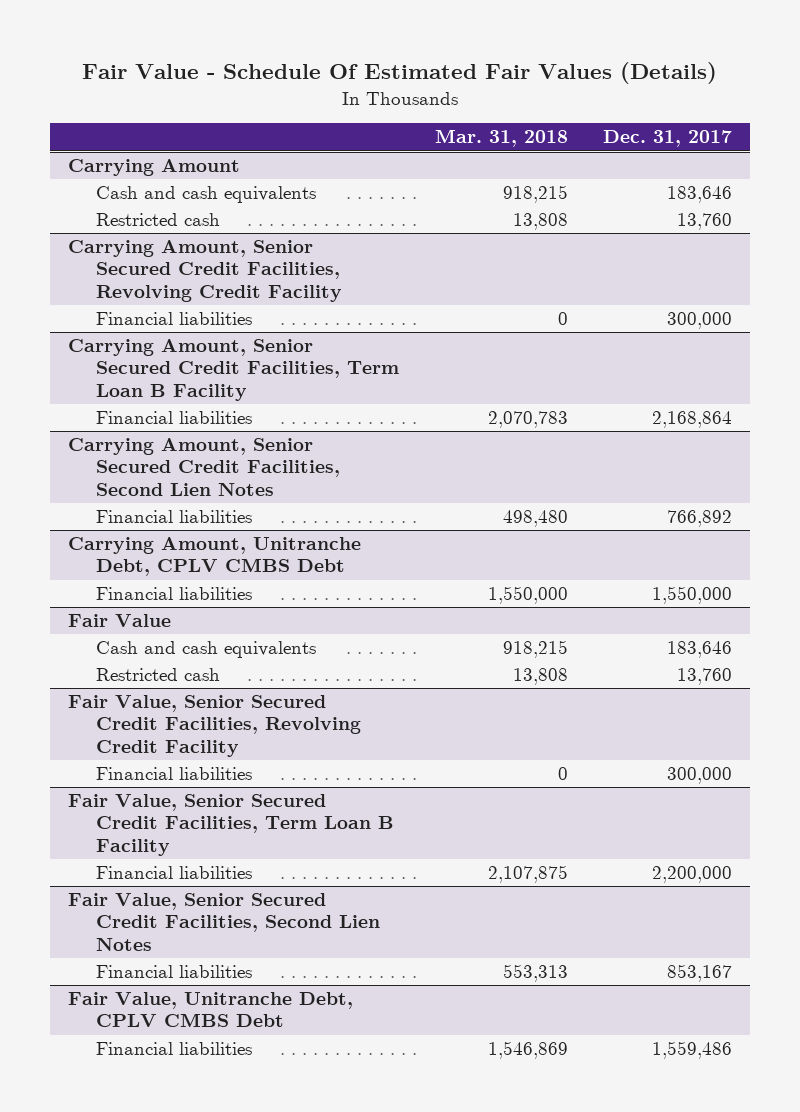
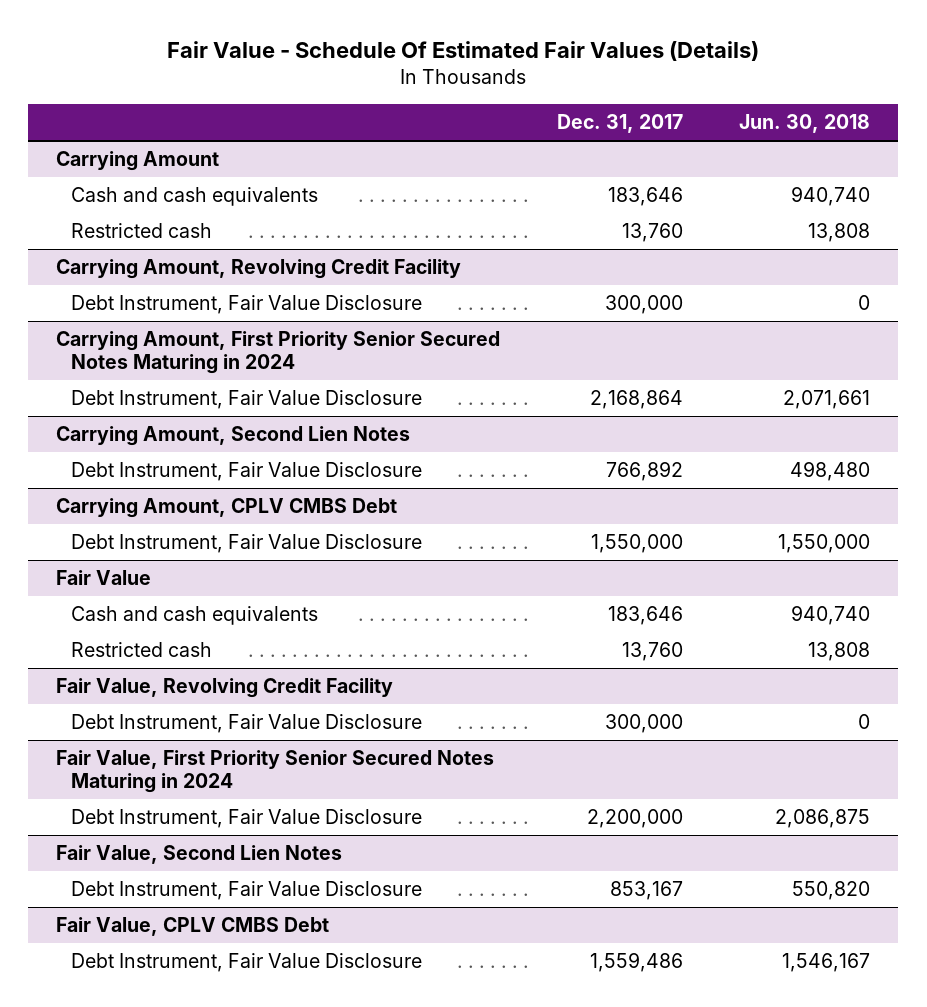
- | Mar. 31, 2018 | Dec. 31, 2017
+ | Dec. 31, 2017 | Jun. 30, 2018
- Carrying Amount, Senior Secured Credit Facilities, Revolving Credit Facility
- Financial liabilities | 0 | 300,000
- Carrying Amount, Senior Secured Credit Facilities, Term Loan B Facility
- Financial liabilities | 2,070,783 | 2,168,864
- Carrying Amount, Senior Secured Credit Facilities, Second Lien Notes
- Financial liabilities | 498,480 | 766,892
- Carrying Amount, Unitranche Debt, CPLV CMBS Debt
- Financial liabilities | 1,550,000 | 1,550,000
+ Carrying Amount, Revolving Credit Facility
+ Debt Instrument, Fair Value Disclosure | 300,000 | 0
+ Carrying Amount, First Priority Senior Secured Notes Maturing in 2024
+ Debt Instrument, Fair Value Disclosure | 2,168,864 | 2,071,661
+ Carrying Amount, Second Lien Notes
+ Debt Instrument, Fair Value Disclosure | 766,892 | 498,480
+ Carrying Amount, CPLV CMBS Debt
+ Debt Instrument, Fair Value Disclosure | 1,550,000 | 1,550,000
- Fair Value, Senior Secured Credit Facilities, Revolving Credit Facility
- Financial liabilities | 0 | 300,000
- Fair Value, Senior Secured Credit Facilities, Term Loan B Facility
- Financial liabilities | 2,107,875 | 2,200,000
- Fair Value, Senior Secured Credit Facilities, Second Lien Notes
- Financial liabilities | 553,313 | 853,167
- Fair Value, Unitranche Debt, CPLV CMBS Debt
- Financial liabilities | 1,546,869 | 1,559,486
+ Fair Value, Revolving Credit Facility
+ Debt Instrument, Fair Value Disclosure | 300,000 | 0
+ Fair Value, First Priority Senior Secured Notes Maturing in 2024
+ Debt Instrument, Fair Value Disclosure | 2,200,000 | 2,086,875
+ Fair Value, Second Lien Notes
+ Debt Instrument, Fair Value Disclosure | 853,167 | 550,820
+ Fair Value, CPLV CMBS Debt
+ Debt Instrument, Fair Value Disclosure | 1,559,486 | 1,546,167

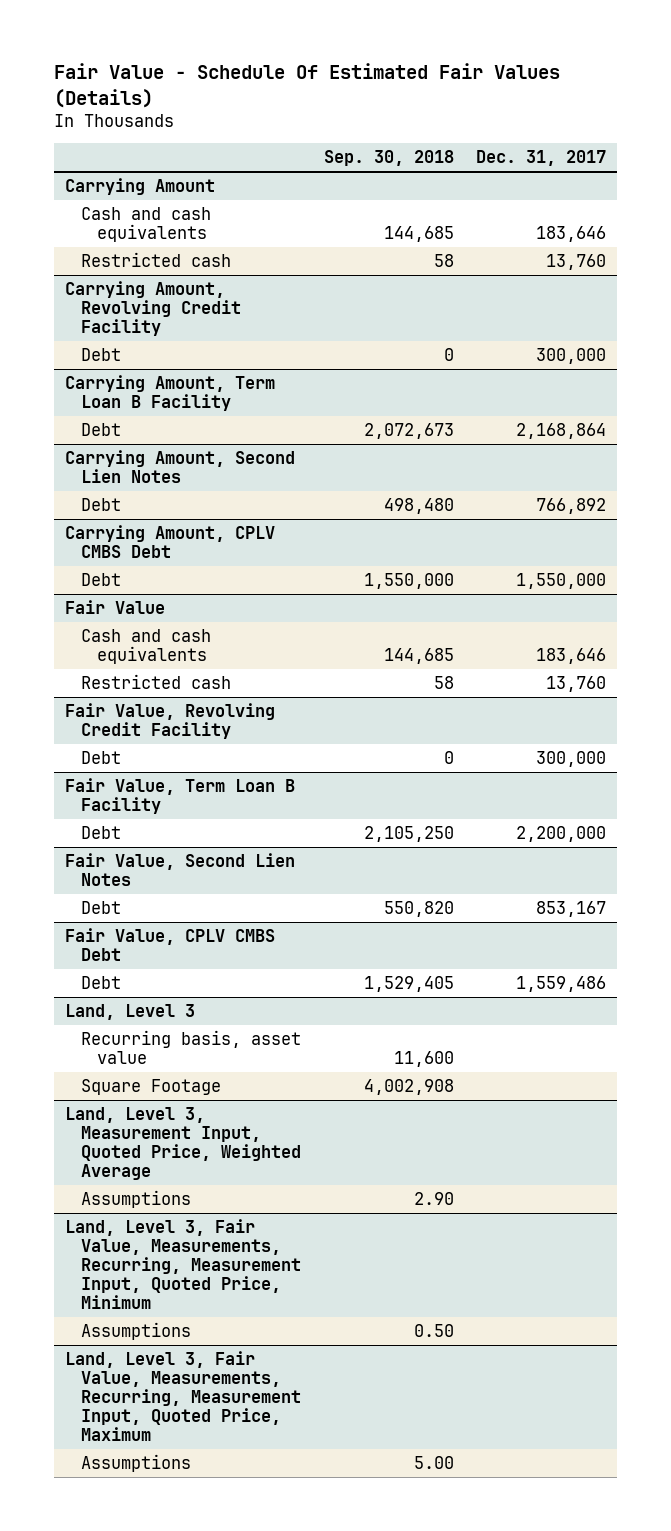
- | Dec. 31, 2017 | Jun. 30, 2018
+ | Sep. 30, 2018 | Dec. 31, 2017
@ Carrying Amount, Revolving Credit Facility
- Debt Instrument, Fair Value Disclosure | 300,000 | 0
- Carrying Amount, First Priority Senior Secured Notes Maturing in 2024
- Debt Instrument, Fair Value Disclosure | 2,168,864 | 2,071,661
@ Carrying Amount, Revolving Credit Facility
+ Debt | 0 | 300,000
+ Carrying Amount, Term Loan B Facility
+ Debt | 2,072,673 | 2,168,864
@ Carrying Amount, Second Lien Notes
- Debt Instrument, Fair Value Disclosure | 766,892 | 498,480
+ Debt | 498,480 | 766,892
@ Carrying Amount, CPLV CMBS Debt
- Debt Instrument, Fair Value Disclosure | 1,550,000 | 1,550,000
+ Debt | 1,550,000 | 1,550,000
@ Fair Value, Revolving Credit Facility
- Debt Instrument, Fair Value Disclosure | 300,000 | 0
- Fair Value, First Priority Senior Secured Notes Maturing in 2024
- Debt Instrument, Fair Value Disclosure | 2,200,000 | 2,086,875
@ Fair Value, Revolving Credit Facility
+ Debt | 0 | 300,000
+ Fair Value, Term Loan B Facility
+ Debt | 2,105,250 | 2,200,000
@ Fair Value, Second Lien Notes
- Debt Instrument, Fair Value Disclosure | 853,167 | 550,820
+ Debt | 550,820 | 853,167
@ Fair Value, CPLV CMBS Debt
- Debt Instrument, Fair Value Disclosure | 1,559,486 | 1,546,167
+ Debt | 1,529,405 | 1,559,486
+ Land, Level 3
+ Recurring basis, asset value | 11,600 |
+ Square Footage | 4,002,908 |
+ Land, Level 3, Measurement Input, Quoted Price, Weighted Average
+ Assumptions | 2.90 |
+ Land, Level 3, Fair Value, Measurements, Recurring, Measurement Input, Quoted Price, Minimum
+ Assumptions | 0.50 |
+ Land, Level 3, Fair Value, Measurements, Recurring, Measurement Input, Quoted Price, Maximum
+ Assumptions | 5.00 |

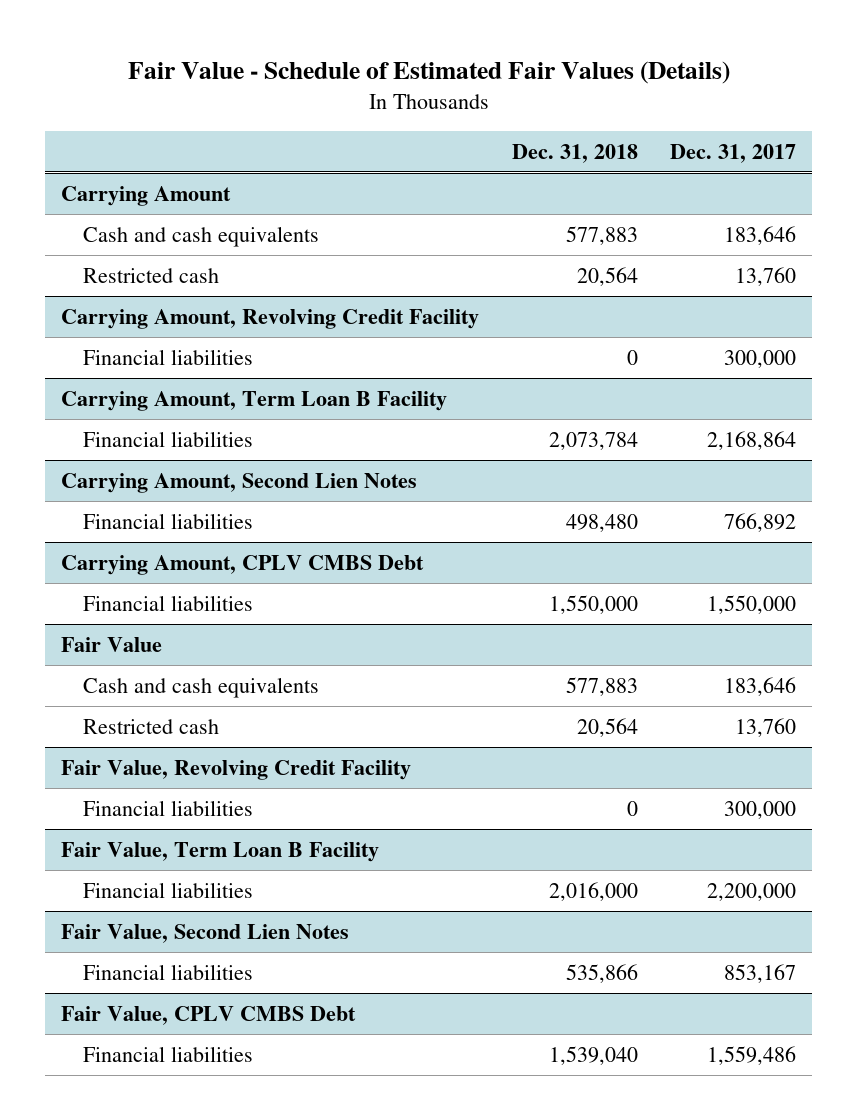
- Fair Value - Schedule Of Estimated Fair Values (Details)
+ Fair Value - Schedule of Estimated Fair Values (Details)
- | Sep. 30, 2018 | Dec. 31, 2017
+ | Dec. 31, 2018 | Dec. 31, 2017
@ Carrying Amount, Revolving Credit Facility
- Debt | 0 | 300,000
+ Financial liabilities | 0 | 300,000
@ Carrying Amount, Term Loan B Facility
- Debt | 2,072,673 | 2,168,864
+ Financial liabilities | 2,073,784 | 2,168,864
@ Carrying Amount, Second Lien Notes
- Debt | 498,480 | 766,892
+ Financial liabilities | 498,480 | 766,892
@ Carrying Amount, CPLV CMBS Debt
- Debt | 1,550,000 | 1,550,000
+ Financial liabilities | 1,550,000 | 1,550,000
@ Fair Value, Revolving Credit Facility
- Debt | 0 | 300,000
+ Financial liabilities | 0 | 300,000
@ Fair Value, Term Loan B Facility
- Debt | 2,105,250 | 2,200,000
+ Financial liabilities | 2,016,000 | 2,200,000
@ Fair Value, Second Lien Notes
- Debt | 550,820 | 853,167
+ Financial liabilities | 535,866 | 853,167
@ Fair Value, CPLV CMBS Debt
- Debt | 1,529,405 | 1,559,486
- Land, Level 3
- Recurring basis, asset value | 11,600 |
- Square Footage | 4,002,908 |
- Land, Level 3, Measurement Input, Quoted Price, Weighted Average
- Assumptions | 2.90 |
- Land, Level 3, Fair Value, Measurements, Recurring, Measurement Input, Quoted Price, Minimum
- Assumptions | 0.50 |
- Land, Level 3, Fair Value, Measurements, Recurring, Measurement Input, Quoted Price, Maximum
- Assumptions | 5.00 |
@ Fair Value, CPLV CMBS Debt
+ Financial liabilities | 1,539,040 | 1,559,486

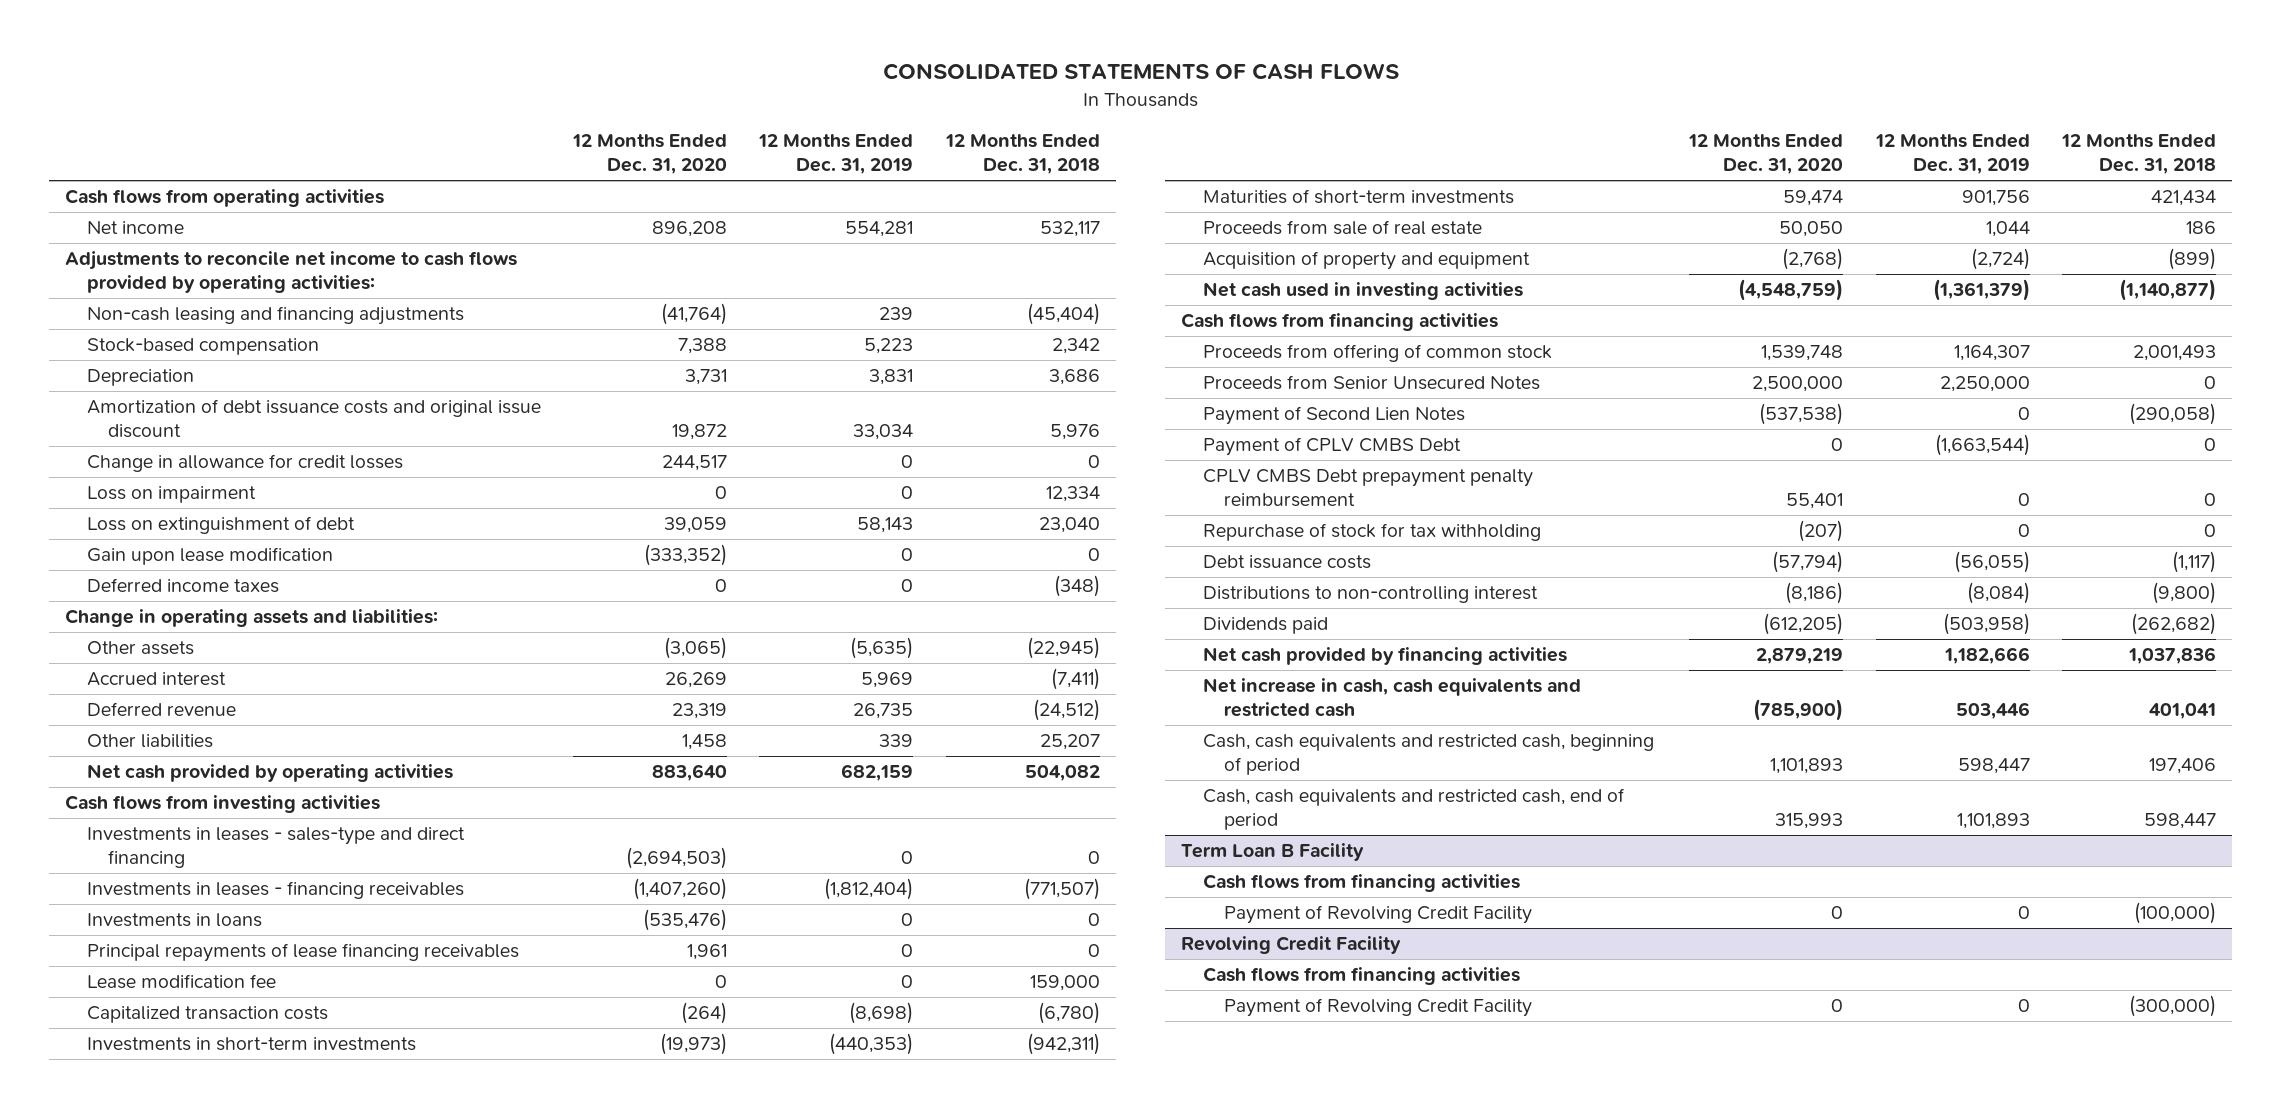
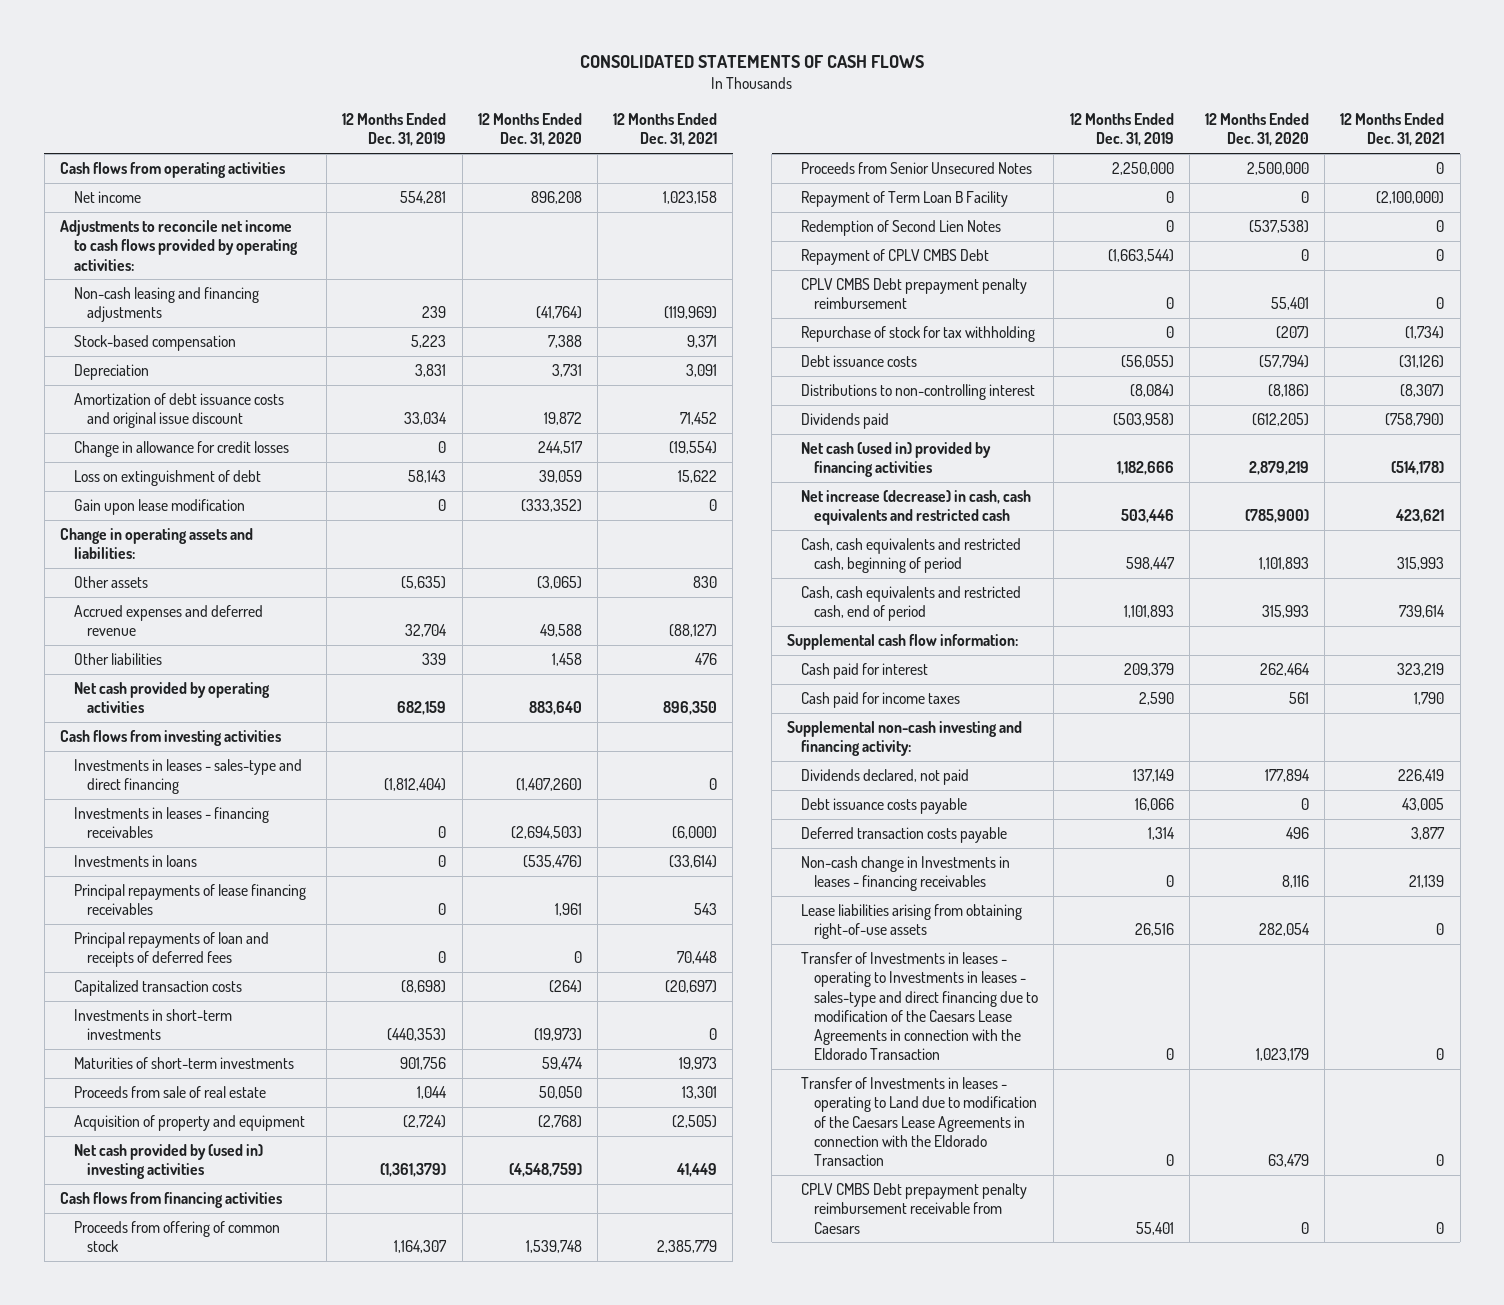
- | 12 Months Ended Dec. 31, 2020 | 12 Months Ended Dec. 31, 2019 | 12 Months Ended Dec. 31, 2018
+ | 12 Months Ended Dec. 31, 2019 | 12 Months Ended Dec. 31, 2020 | 12 Months Ended Dec. 31, 2021
- Loss on impairment | 0 | 0 | 12,334
- Deferred income taxes | 0 | 0 | (348)
- Accrued interest | 26,269 | 5,969 | (7,411)
- Deferred revenue | 23,319 | 26,735 | (24,512)
+ Accrued expenses and deferred revenue | 32,704 | 49,588 | (88,127)
- Investments in leases - sales-type and direct financing | (2,694,503) | 0 | 0
- Investments in leases - financing receivables | (1,407,260) | (1,812,404) | (771,507)
+ Investments in leases - sales-type and direct financing | (1,812,404) | (1,407,260) | 0
+ Investments in leases - financing receivables | 0 | (2,694,503) | (6,000)
- Lease modification fee | 0 | 0 | 159,000
+ Principal repayments of loan and receipts of deferred fees | 0 | 0 | 70,448
- Net cash used in investing activities | (4,548,759) | (1,361,379) | (1,140,877)
+ Net cash provided by (used in) investing activities | (1,361,379) | (4,548,759) | 41,449
- Payment of Second Lien Notes | (537,538) | 0 | (290,058)
- Payment of CPLV CMBS Debt | 0 | (1,663,544) | 0
+ Repayment of Term Loan B Facility | 0 | 0 | (2,100,000)
+ Redemption of Second Lien Notes | 0 | (537,538) | 0
+ Repayment of CPLV CMBS Debt | (1,663,544) | 0 | 0
- Net cash provided by financing activities | 2,879,219 | 1,182,666 | 1,037,836
- Net increase in cash, cash equivalents and restricted cash | (785,900) | 503,446 | 401,041
+ Net cash (used in) provided by financing activities | 1,182,666 | 2,879,219 | (514,178)
+ Net increase (decrease) in cash, cash equivalents and restricted cash | 503,446 | (785,900) | 423,621
- Term Loan B Facility
- Cash flows from financing activities
- Payment of Revolving Credit Facility | 0 | 0 | (100,000)
- Revolving Credit Facility
- Cash flows from financing activities
- Payment of Revolving Credit Facility | 0 | 0 | (300,000)
+ Supplemental cash flow information:
+ Cash paid for interest | 209,379 | 262,464 | 323,219
+ Cash paid for income taxes | 2,590 | 561 | 1,790
+ Supplemental non-cash investing and financing activity:
+ Dividends declared, not paid | 137,149 | 177,894 | 226,419
+ Debt issuance costs payable | 16,066 | 0 | 43,005
+ Deferred transaction costs payable | 1,314 | 496 | 3,877
+ Non-cash change in Investments in leases - financing receivables | 0 | 8,116 | 21,139
+ Lease liabilities arising from obtaining right-of-use assets | 26,516 | 282,054 | 0
+ Transfer of Investments in leases - operating to Investments in leases - sales-type and direct financing due to modification of the Caesars Lease Agreements in connection with the Eldorado Transaction | 0 | 1,023,179 | 0
+ Transfer of Investments in leases - operating to Land due to modification of the Caesars Lease Agreements in connection with the Eldorado Transaction | 0 | 63,479 | 0
+ CPLV CMBS Debt prepayment penalty reimbursement receivable from Caesars | 55,401 | 0 | 0

